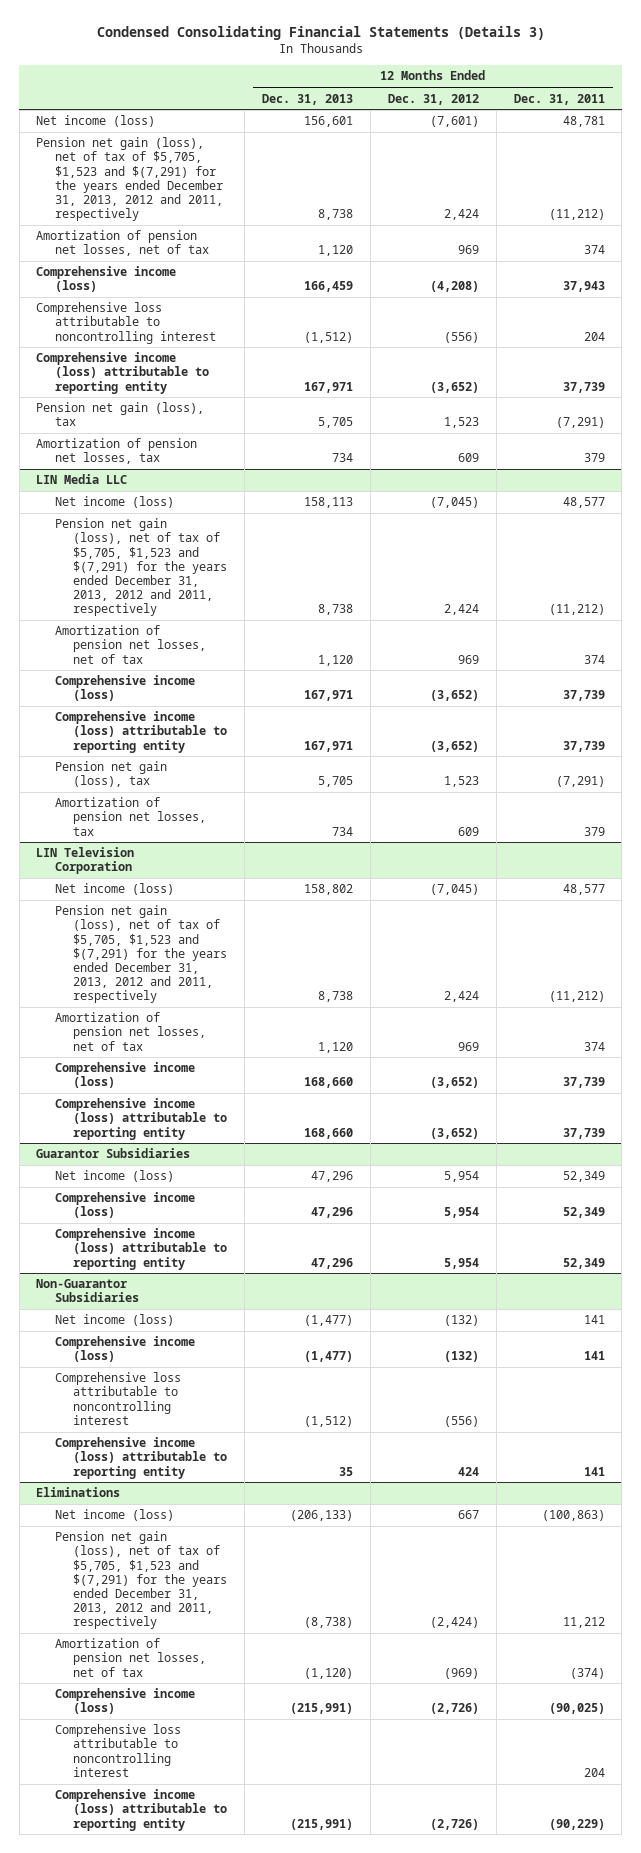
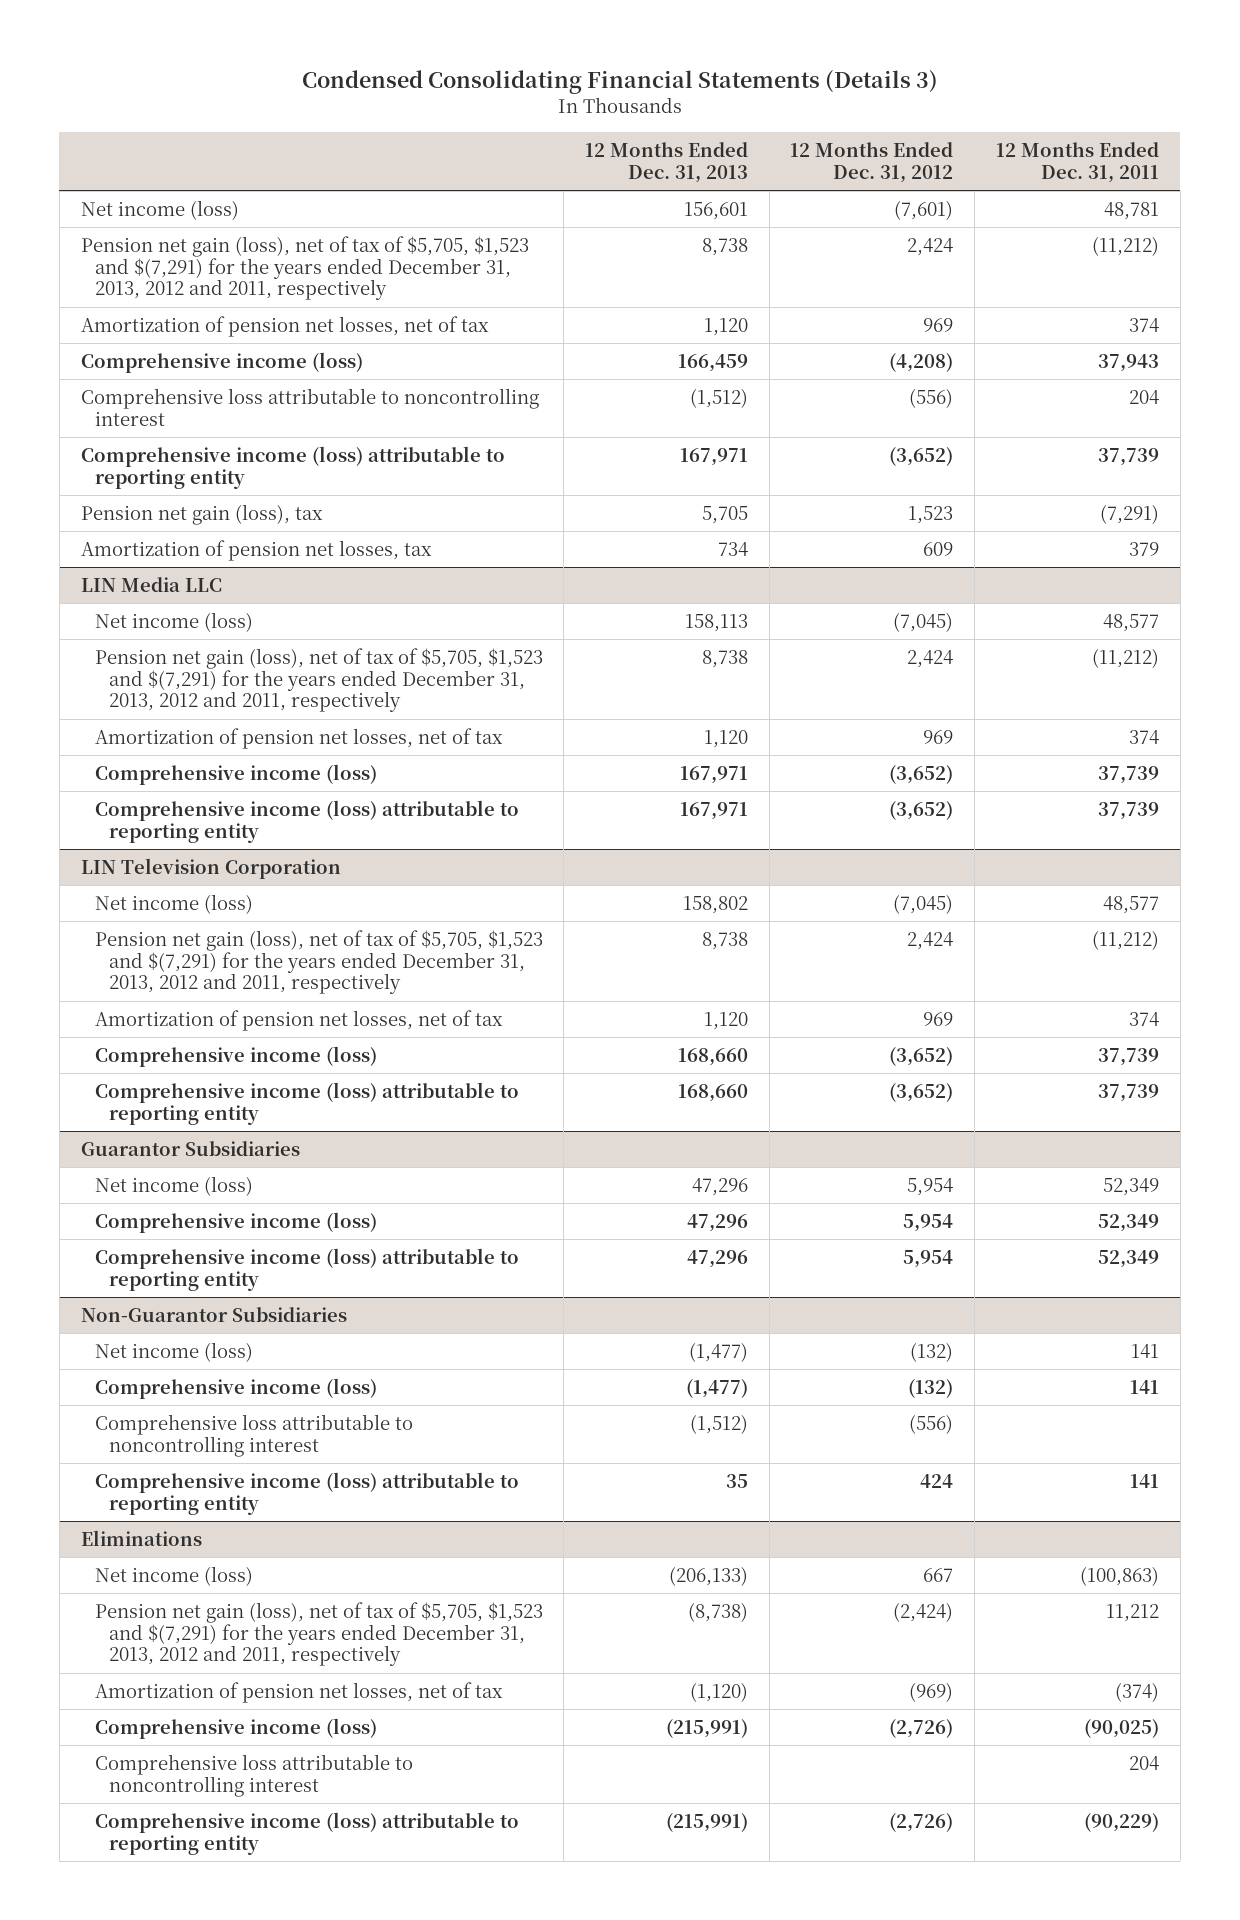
@ LIN Media LLC
- Pension net gain (loss), tax | 5,705 | 1,523 | (7,291)
- Amortization of pension net losses, tax | 734 | 609 | 379

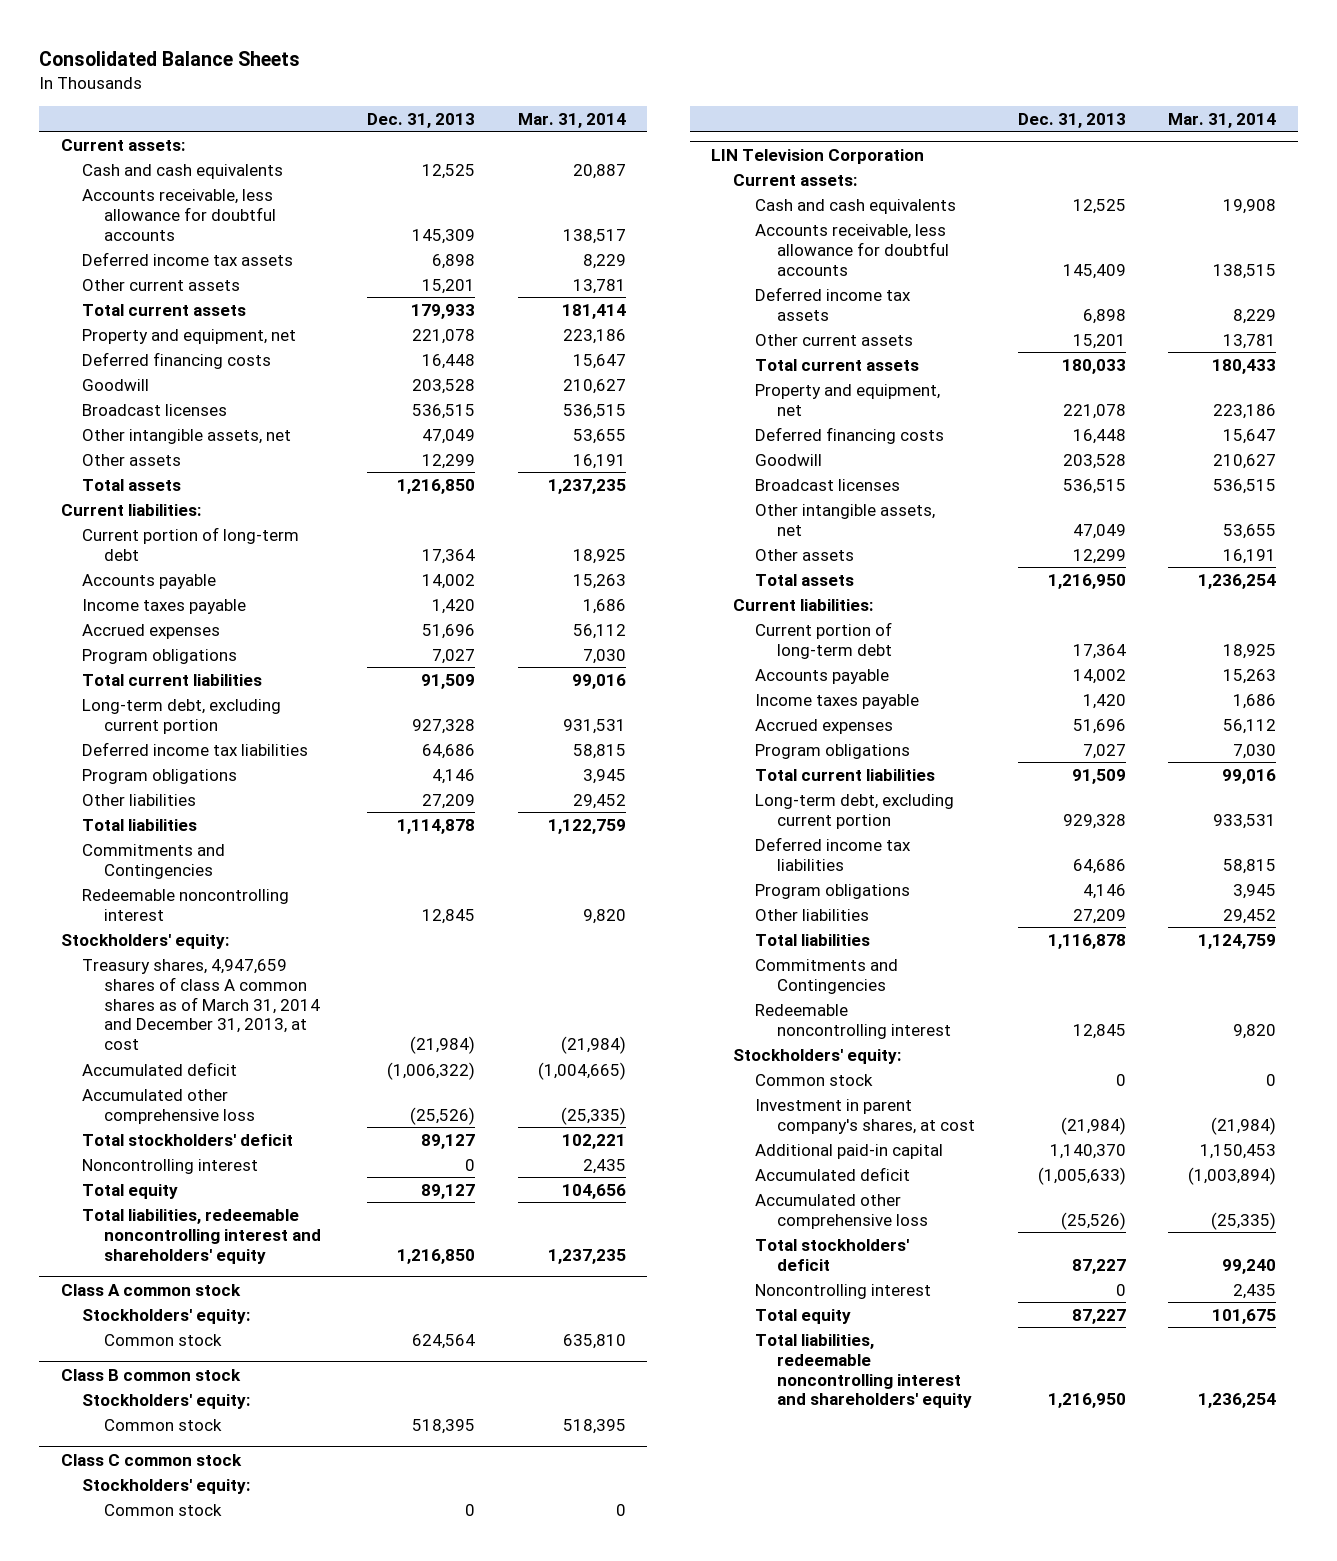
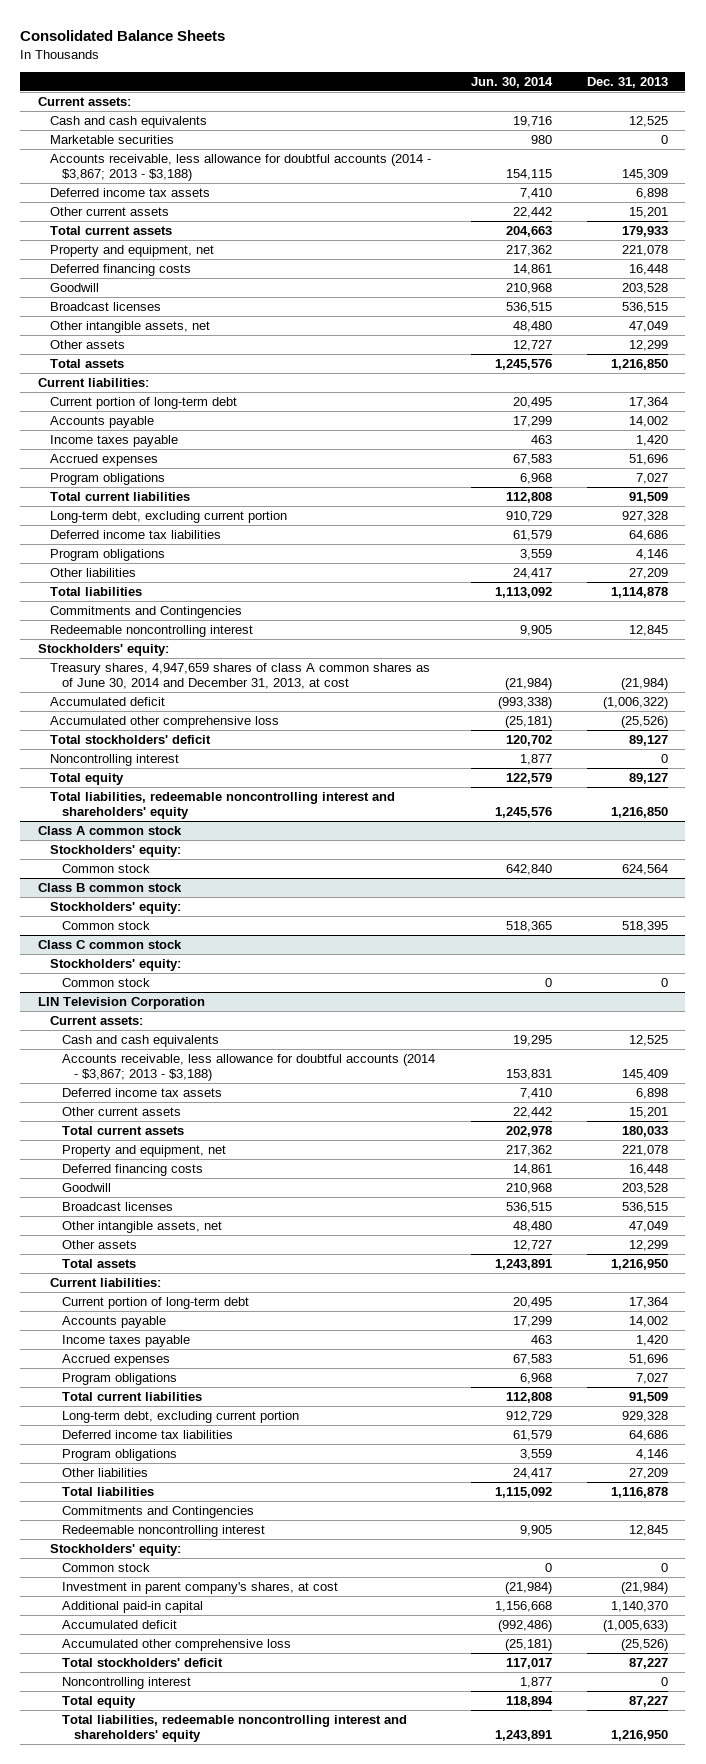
- | Dec. 31, 2013 | Mar. 31, 2014
+ | Jun. 30, 2014 | Dec. 31, 2013
- Accounts receivable, less allowance for doubtful accounts | 145,309 | 138,517
+ Marketable securities | 980 | 0
+ Accounts receivable, less allowance for doubtful accounts (2014 - $3,867; 2013 - $3,188) | 154,115 | 145,309
- Treasury shares, 4,947,659 shares of class A common shares as of March 31, 2014 and December 31, 2013, at cost | (21,984) | (21,984)
+ Treasury shares, 4,947,659 shares of class A common shares as of June 30, 2014 and December 31, 2013, at cost | (21,984) | (21,984)
@ LIN Television Corporation
- Accounts receivable, less allowance for doubtful accounts | 145,409 | 138,515
+ Accounts receivable, less allowance for doubtful accounts (2014 - $3,867; 2013 - $3,188) | 153,831 | 145,409

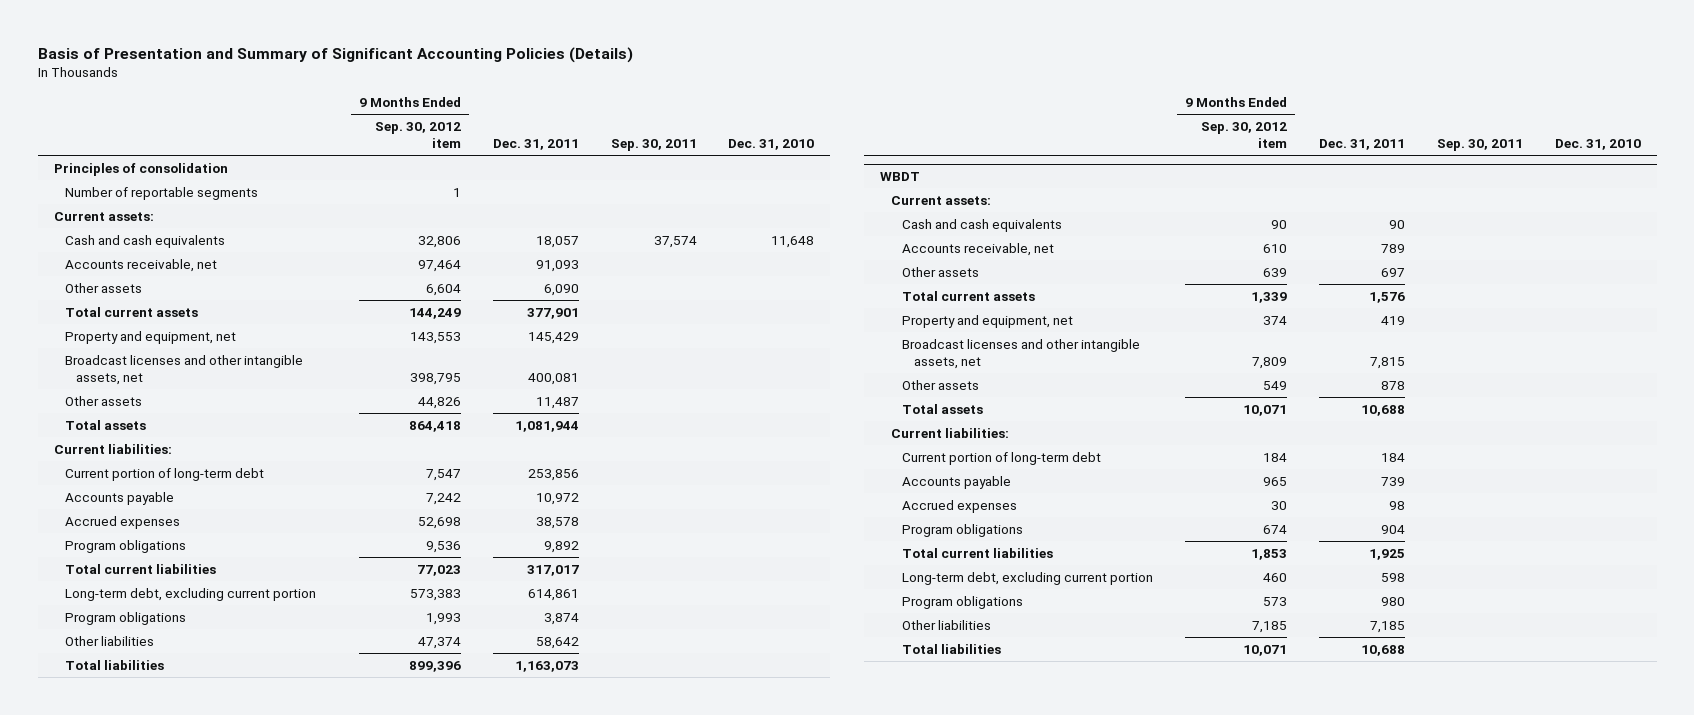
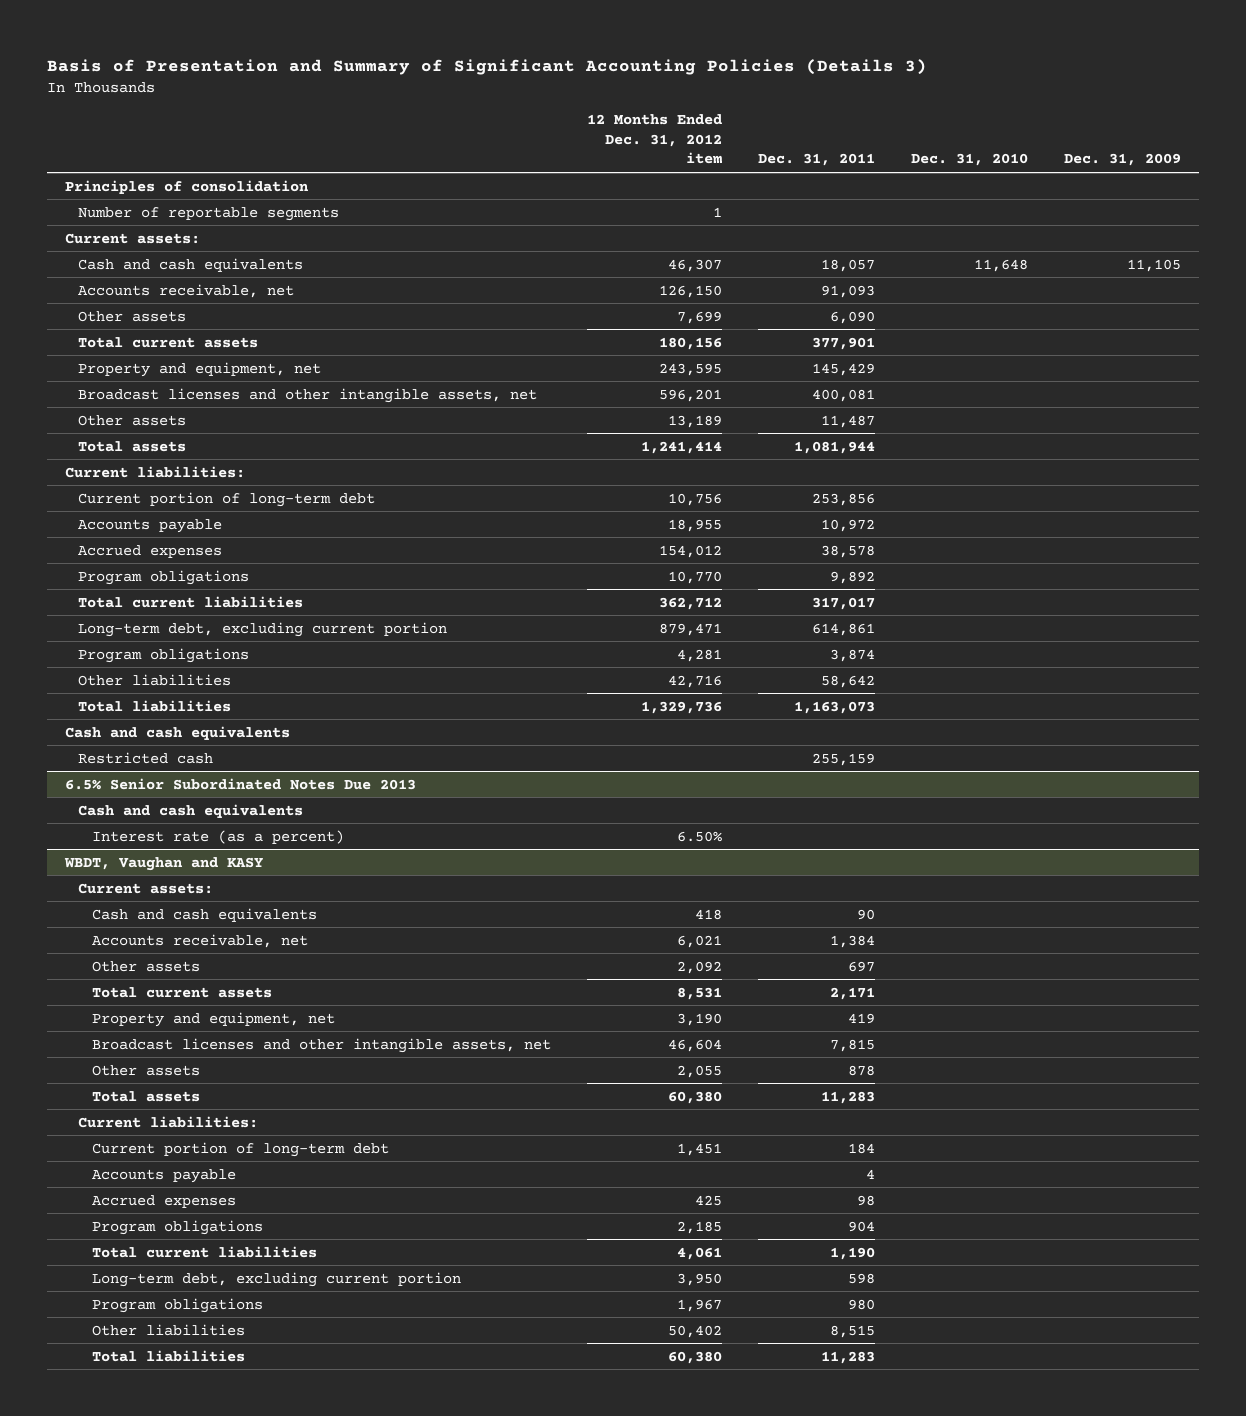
- Basis of Presentation and Summary of Significant Accounting Policies (Details)
+ Basis of Presentation and Summary of Significant Accounting Policies (Details 3)
- | 9 Months Ended Sep. 30, 2012 item | Dec. 31, 2011 | Sep. 30, 2011 | Dec. 31, 2010
+ | 12 Months Ended Dec. 31, 2012 item | Dec. 31, 2011 | Dec. 31, 2010 | Dec. 31, 2009
- WBDT
+ Cash and cash equivalents
+ Restricted cash | | 255,159 | |
+ 6.5% Senior Subordinated Notes Due 2013
+ Cash and cash equivalents
+ Interest rate (as a percent) | 6.50% | | |
+ WBDT, Vaughan and KASY
- Accounts receivable, net | 610 | 789 | |
+ Accounts receivable, net | 6,021 | 1,384 | |
- Total current assets | 1,339 | 1,576 | |
+ Total current assets | 8,531 | 2,171 | |
- Total assets | 10,071 | 10,688 | |
+ Total assets | 60,380 | 11,283 | |
- Accounts payable | 965 | 739 | |
+ Accounts payable | | 4 | |
- Total current liabilities | 1,853 | 1,925 | |
+ Total current liabilities | 4,061 | 1,190 | |
- Other liabilities | 7,185 | 7,185 | |
- Total liabilities | 10,071 | 10,688 | |
+ Other liabilities | 50,402 | 8,515 | |
+ Total liabilities | 60,380 | 11,283 | |

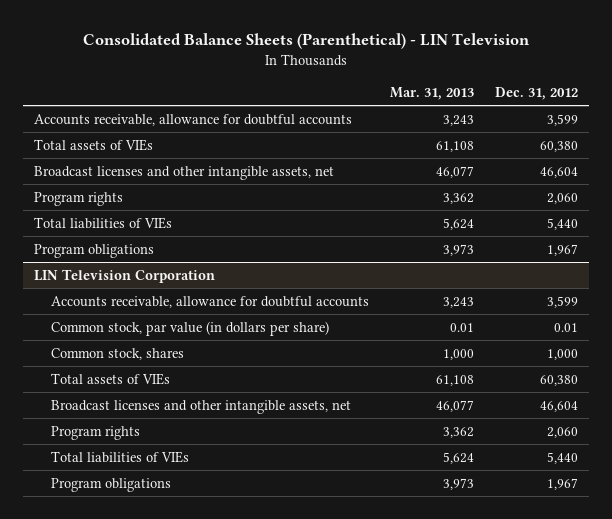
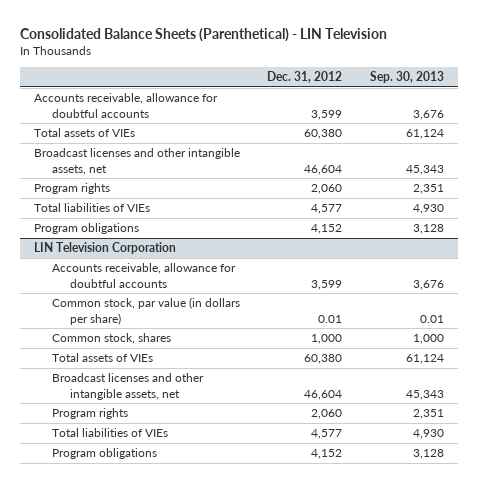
- | Mar. 31, 2013 | Dec. 31, 2012
+ | Dec. 31, 2012 | Sep. 30, 2013
- Total liabilities of VIEs | 5,624 | 5,440
- Program obligations | 3,973 | 1,967
+ Total liabilities of VIEs | 4,577 | 4,930
+ Program obligations | 4,152 | 3,128
@ LIN Television Corporation
- Total liabilities of VIEs | 5,624 | 5,440
- Program obligations | 3,973 | 1,967
+ Total liabilities of VIEs | 4,577 | 4,930
+ Program obligations | 4,152 | 3,128

